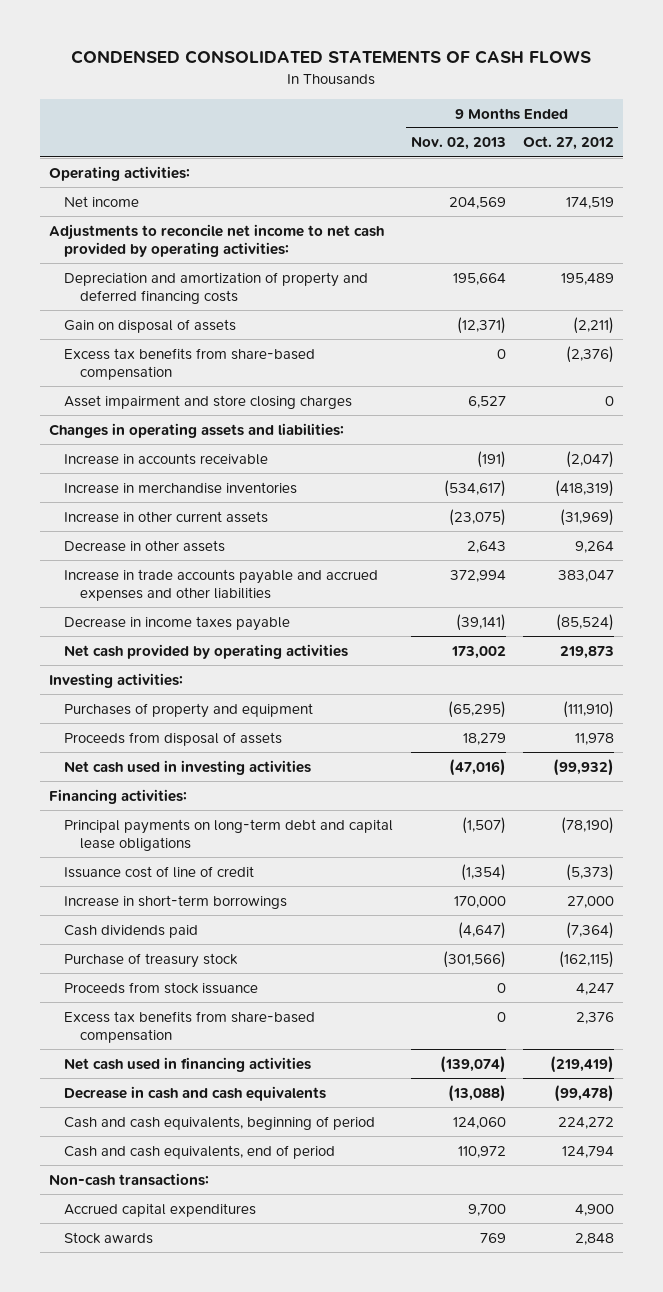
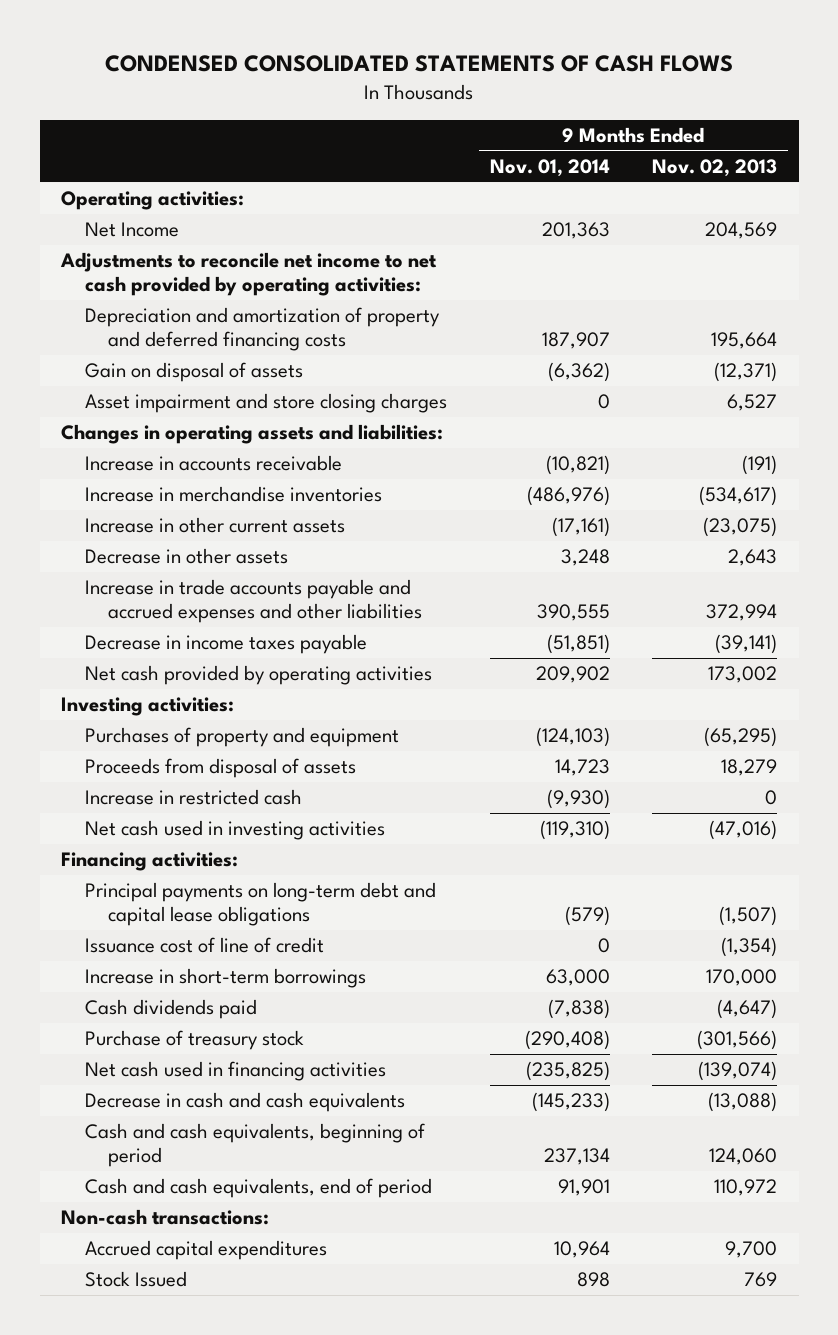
- | 9 Months Ended Nov. 02, 2013 | 9 Months Ended Oct. 27, 2012
+ | 9 Months Ended Nov. 01, 2014 | 9 Months Ended Nov. 02, 2013
- Net income | 204,569 | 174,519
+ Net Income | 201,363 | 204,569
- Excess tax benefits from share-based compensation | 0 | (2,376)
+ Increase in restricted cash | (9,930) | 0
- Proceeds from stock issuance | 0 | 4,247
- Excess tax benefits from share-based compensation | 0 | 2,376
- Stock awards | 769 | 2,848
+ Stock Issued | 898 | 769

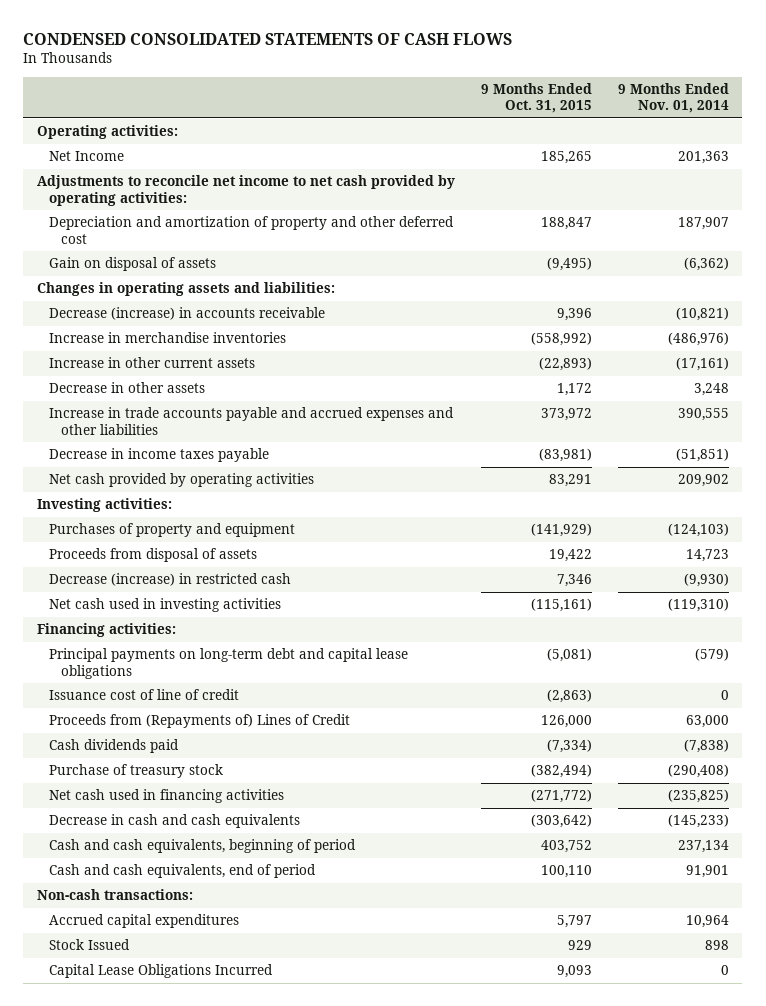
- | 9 Months Ended Nov. 01, 2014 | 9 Months Ended Nov. 02, 2013
+ | 9 Months Ended Oct. 31, 2015 | 9 Months Ended Nov. 01, 2014
- Depreciation and amortization of property and deferred financing costs | 187,907 | 195,664
+ Depreciation and amortization of property and other deferred cost | 188,847 | 187,907
- Asset impairment and store closing charges | 0 | 6,527
- Increase in accounts receivable | (10,821) | (191)
+ Decrease (increase) in accounts receivable | 9,396 | (10,821)
- Increase in restricted cash | (9,930) | 0
+ Decrease (increase) in restricted cash | 7,346 | (9,930)
- Increase in short-term borrowings | 63,000 | 170,000
+ Proceeds from (Repayments of) Lines of Credit | 126,000 | 63,000
+ Capital Lease Obligations Incurred | 9,093 | 0

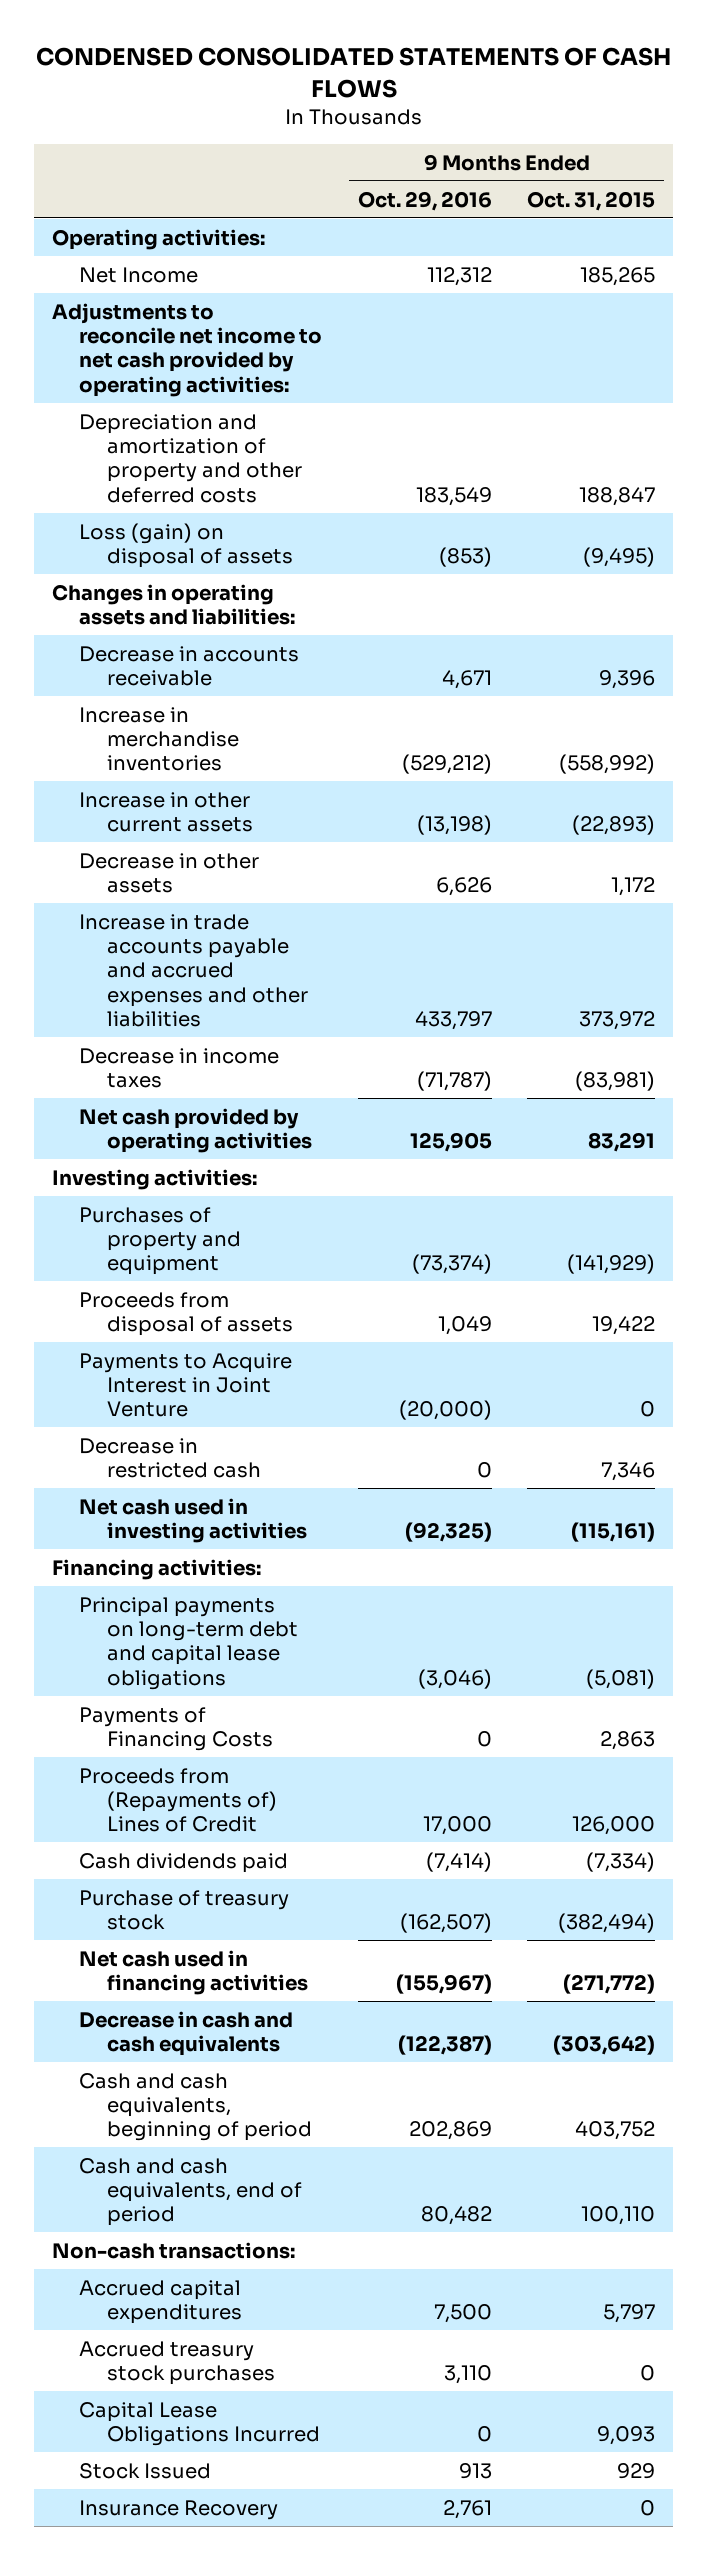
- | 9 Months Ended Oct. 31, 2015 | 9 Months Ended Nov. 01, 2014
+ | 9 Months Ended Oct. 29, 2016 | 9 Months Ended Oct. 31, 2015
- Depreciation and amortization of property and other deferred cost | 188,847 | 187,907
- Gain on disposal of assets | (9,495) | (6,362)
+ Depreciation and amortization of property and other deferred costs | 183,549 | 188,847
+ Loss (gain) on disposal of assets | (853) | (9,495)
- Decrease (increase) in accounts receivable | 9,396 | (10,821)
+ Decrease in accounts receivable | 4,671 | 9,396
- Decrease in income taxes payable | (83,981) | (51,851)
+ Decrease in income taxes | (71,787) | (83,981)
- Decrease (increase) in restricted cash | 7,346 | (9,930)
+ Payments to Acquire Interest in Joint Venture | (20,000) | 0
+ Decrease in restricted cash | 0 | 7,346
- Issuance cost of line of credit | (2,863) | 0
+ Payments of Financing Costs | 0 | 2,863
+ Accrued treasury stock purchases | 3,110 | 0
moved down: Stock Issued | 913 | 929
+ Insurance Recovery | 2,761 | 0

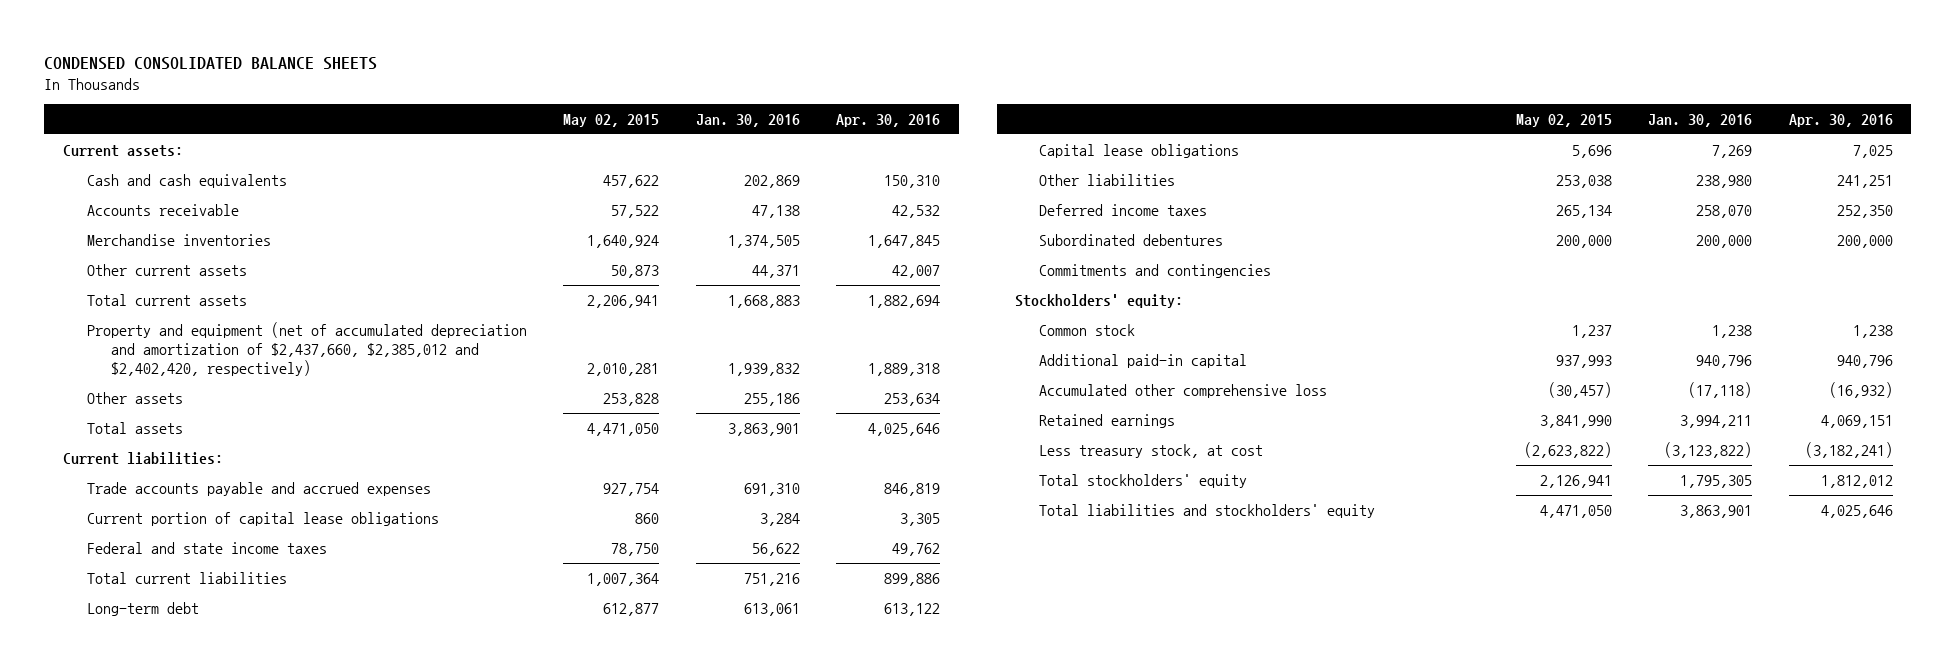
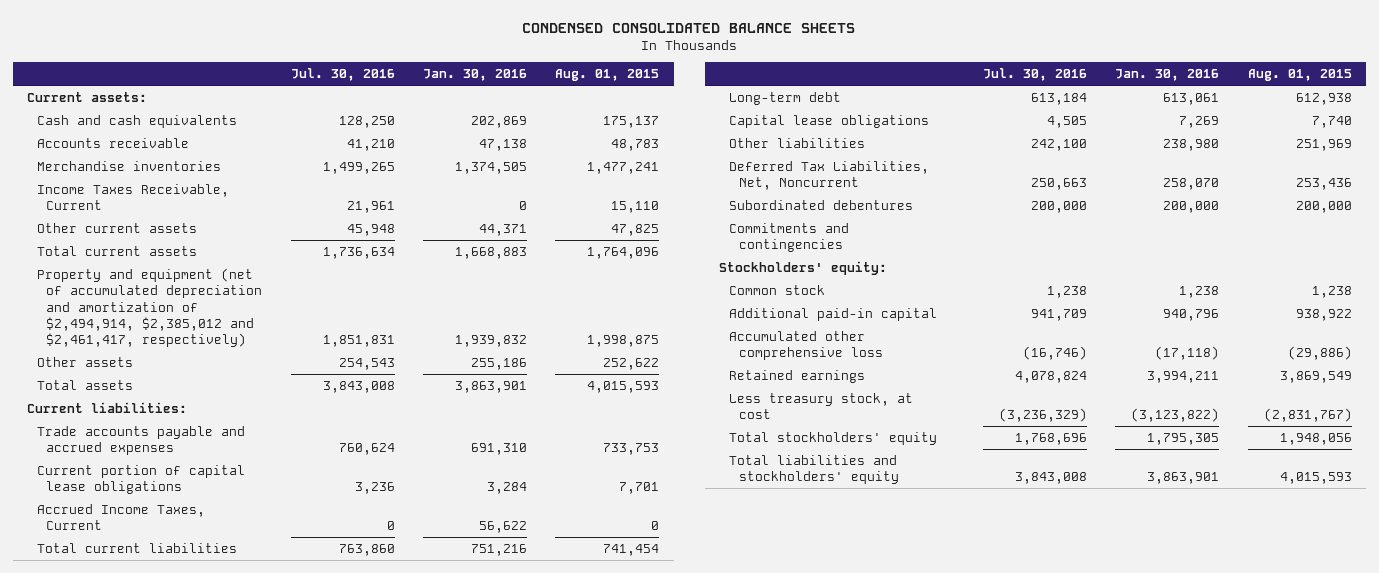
- | May 02, 2015 | Jan. 30, 2016 | Apr. 30, 2016
+ | Jul. 30, 2016 | Jan. 30, 2016 | Aug. 01, 2015
+ Income Taxes Receivable, Current | 21,961 | 0 | 15,110
- Property and equipment (net of accumulated depreciation and amortization of $2,437,660, $2,385,012 and $2,402,420, respectively) | 2,010,281 | 1,939,832 | 1,889,318
+ Property and equipment (net of accumulated depreciation and amortization of $2,494,914, $2,385,012 and $2,461,417, respectively) | 1,851,831 | 1,939,832 | 1,998,875
- Federal and state income taxes | 78,750 | 56,622 | 49,762
+ Accrued Income Taxes, Current | 0 | 56,622 | 0
- Deferred income taxes | 265,134 | 258,070 | 252,350
+ Deferred Tax Liabilities, Net, Noncurrent | 250,663 | 258,070 | 253,436

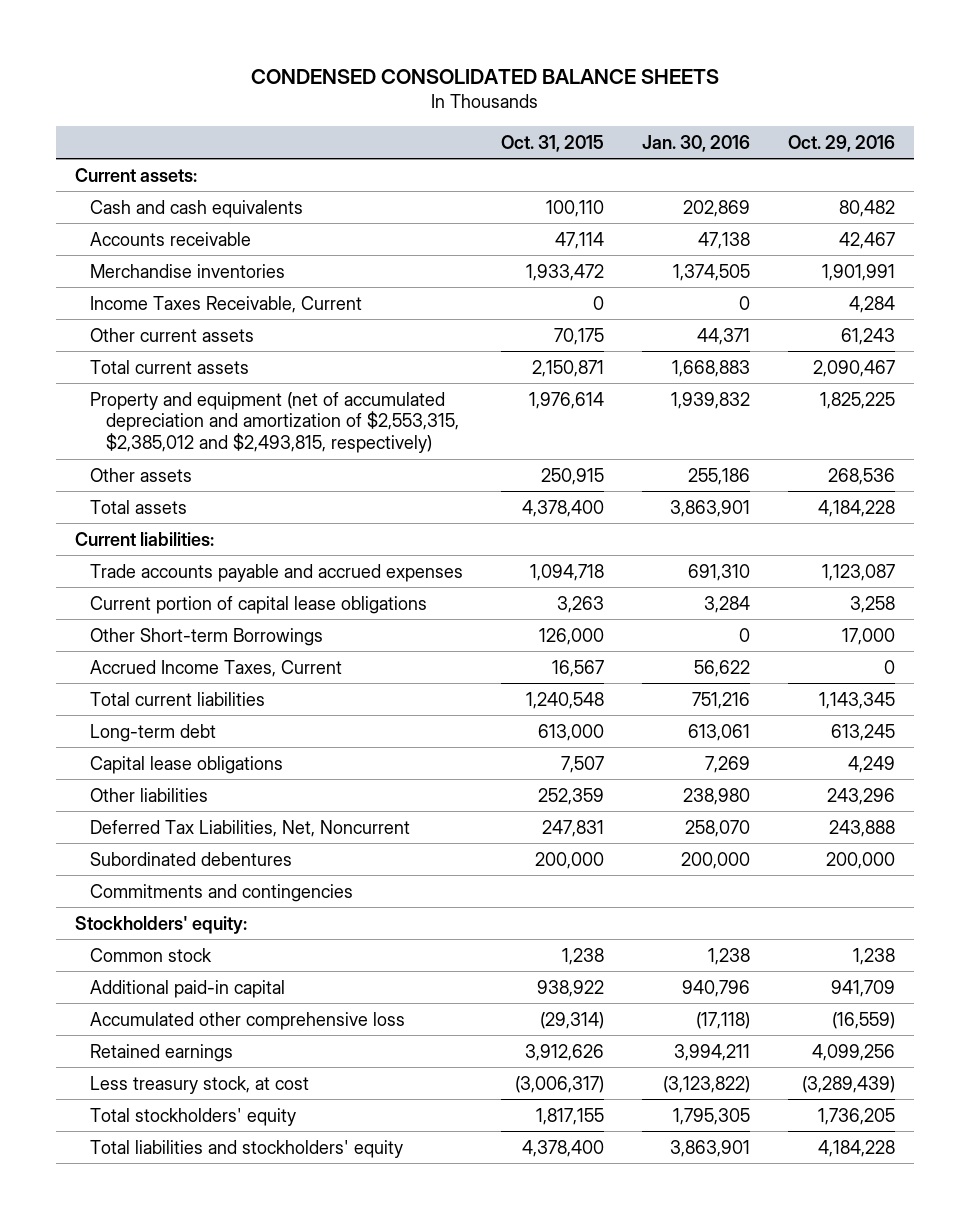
- | Jul. 30, 2016 | Jan. 30, 2016 | Aug. 01, 2015
+ | Oct. 31, 2015 | Jan. 30, 2016 | Oct. 29, 2016
- Property and equipment (net of accumulated depreciation and amortization of $2,494,914, $2,385,012 and $2,461,417, respectively) | 1,851,831 | 1,939,832 | 1,998,875
+ Property and equipment (net of accumulated depreciation and amortization of $2,553,315, $2,385,012 and $2,493,815, respectively) | 1,976,614 | 1,939,832 | 1,825,225
+ Other Short-term Borrowings | 126,000 | 0 | 17,000

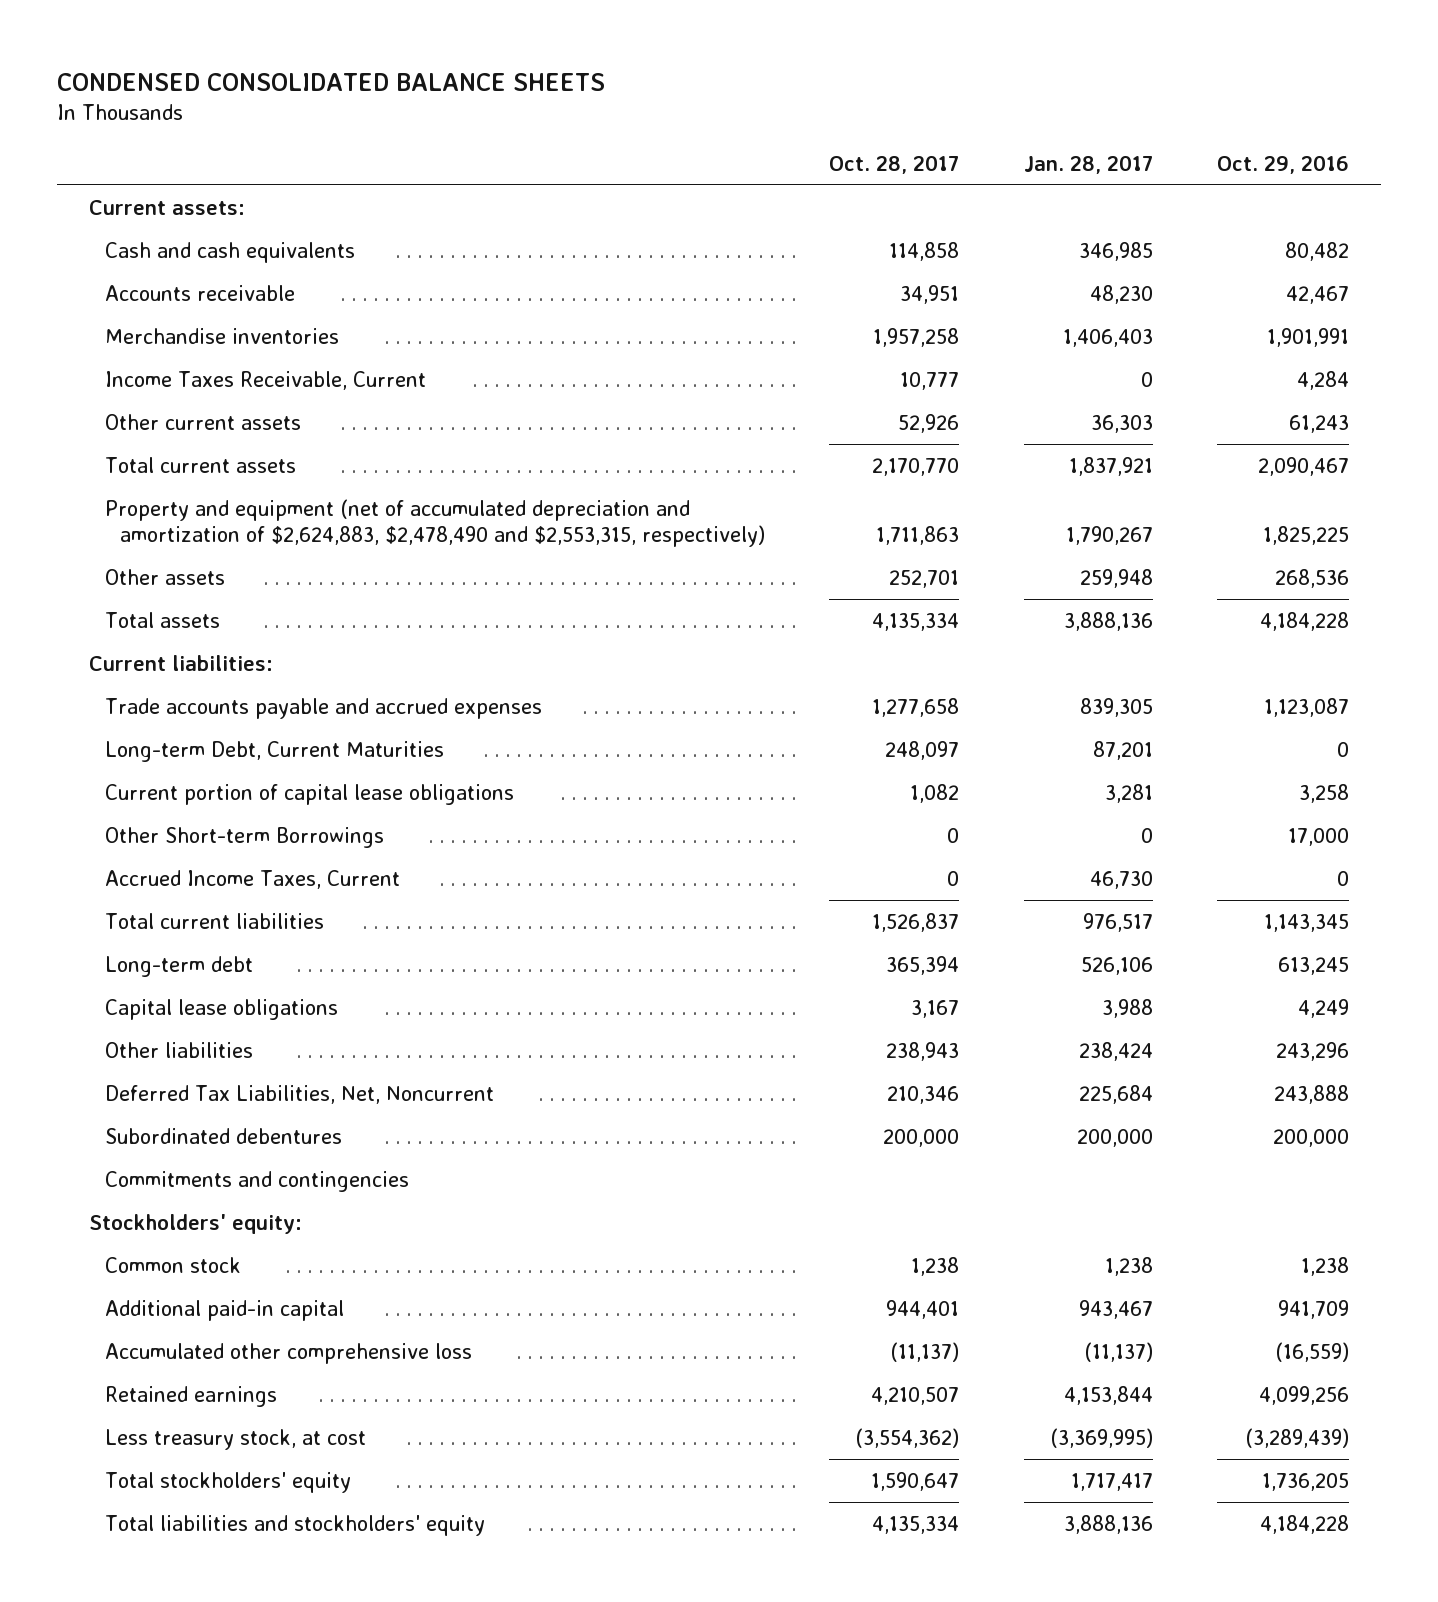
- | Oct. 31, 2015 | Jan. 30, 2016 | Oct. 29, 2016
+ | Oct. 28, 2017 | Jan. 28, 2017 | Oct. 29, 2016
- Property and equipment (net of accumulated depreciation and amortization of $2,553,315, $2,385,012 and $2,493,815, respectively) | 1,976,614 | 1,939,832 | 1,825,225
+ Property and equipment (net of accumulated depreciation and amortization of $2,624,883, $2,478,490 and $2,553,315, respectively) | 1,711,863 | 1,790,267 | 1,825,225
+ Long-term Debt, Current Maturities | 248,097 | 87,201 | 0

